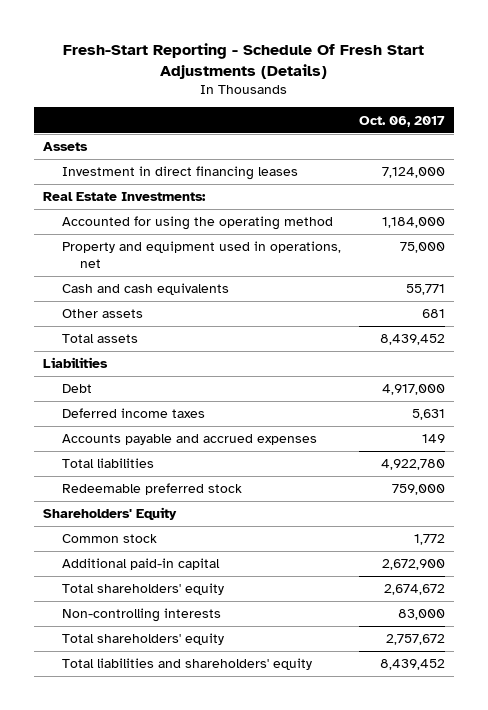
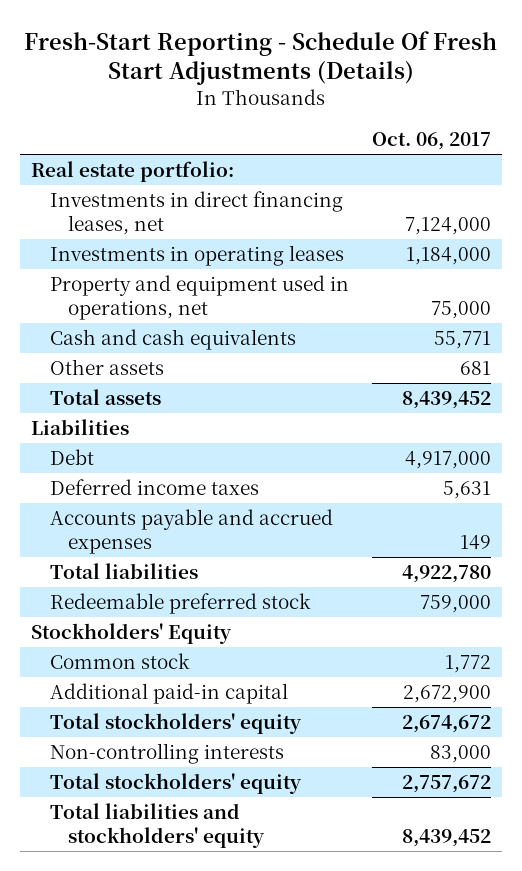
- Assets
- Investment in direct financing leases | 7,124,000
- Real Estate Investments:
- Accounted for using the operating method | 1,184,000
+ Real estate portfolio:
+ Investments in direct financing leases, net | 7,124,000
+ Investments in operating leases | 1,184,000
- Shareholders' Equity
+ Stockholders' Equity
- Total shareholders' equity | 2,674,672
+ Total stockholders' equity | 2,674,672
- Total shareholders' equity | 2,757,672
- Total liabilities and shareholders' equity | 8,439,452
+ Total stockholders' equity | 2,757,672
+ Total liabilities and stockholders' equity | 8,439,452

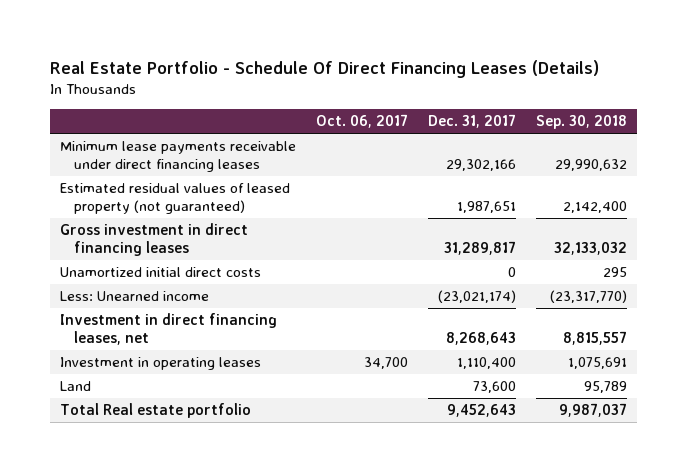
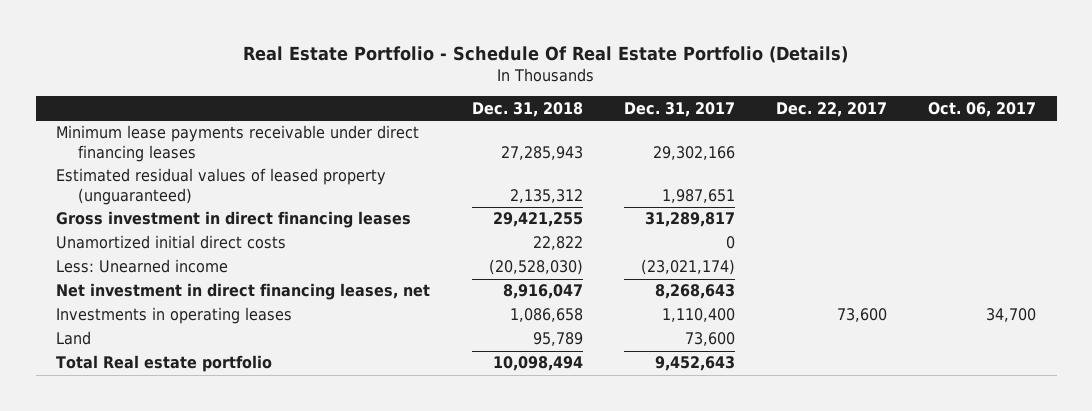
- Real Estate Portfolio - Schedule Of Direct Financing Leases (Details)
+ Real Estate Portfolio - Schedule Of Real Estate Portfolio (Details)
- | Oct. 06, 2017 | Dec. 31, 2017 | Sep. 30, 2018
+ | Dec. 31, 2018 | Dec. 31, 2017 | Dec. 22, 2017 | Oct. 06, 2017
- Estimated residual values of leased property (not guaranteed) | | 1,987,651 | 2,142,400
+ Estimated residual values of leased property (unguaranteed) | 2,135,312 | 1,987,651 | |
- Investment in direct financing leases, net | | 8,268,643 | 8,815,557
- Investment in operating leases | 34,700 | 1,110,400 | 1,075,691
+ Net investment in direct financing leases, net | 8,916,047 | 8,268,643 | |
+ Investments in operating leases | 1,086,658 | 1,110,400 | 73,600 | 34,700

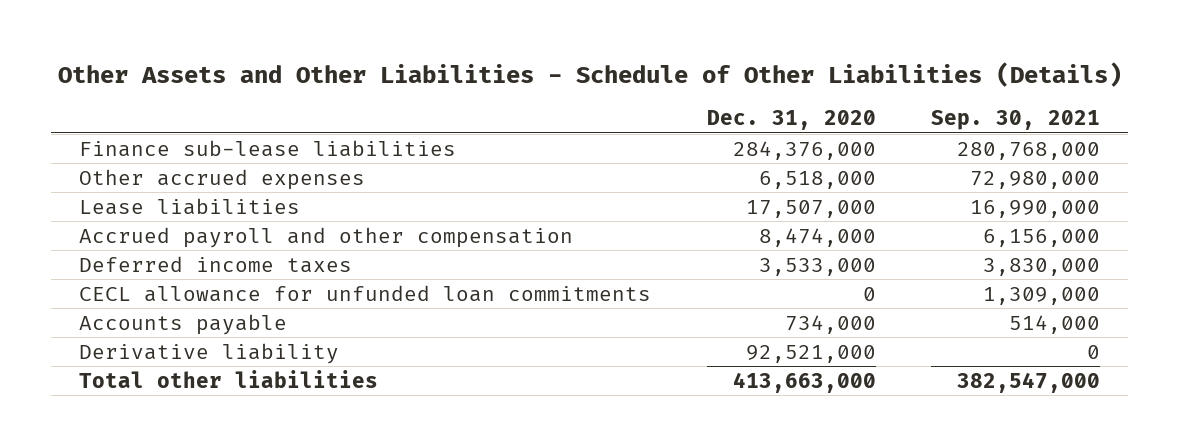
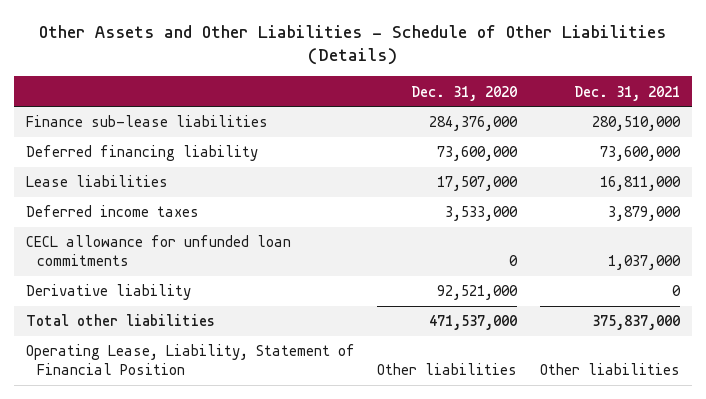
- | Dec. 31, 2020 | Sep. 30, 2021
+ | Dec. 31, 2020 | Dec. 31, 2021
- Other accrued expenses | 6,518,000 | 72,980,000
+ Deferred financing liability | 73,600,000 | 73,600,000
- Accrued payroll and other compensation | 8,474,000 | 6,156,000
- Accounts payable | 734,000 | 514,000
- Total other liabilities | 413,663,000 | 382,547,000
+ Total other liabilities | 471,537,000 | 375,837,000
+ Operating Lease, Liability, Statement of Financial Position | Other liabilities | Other liabilities

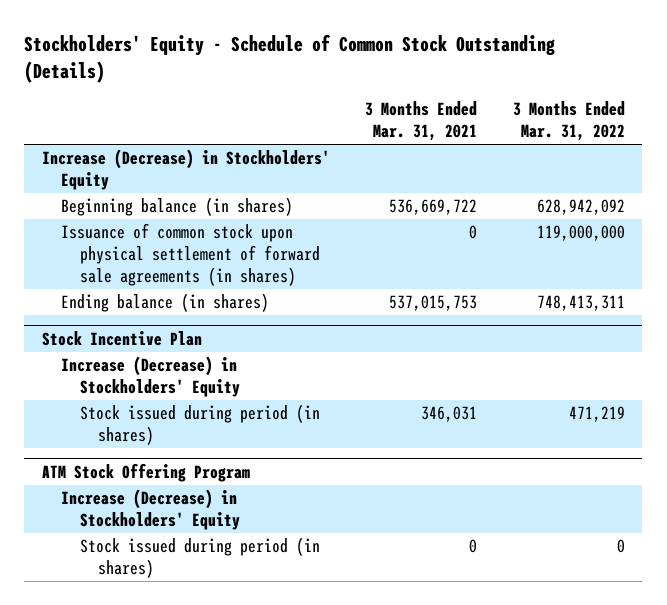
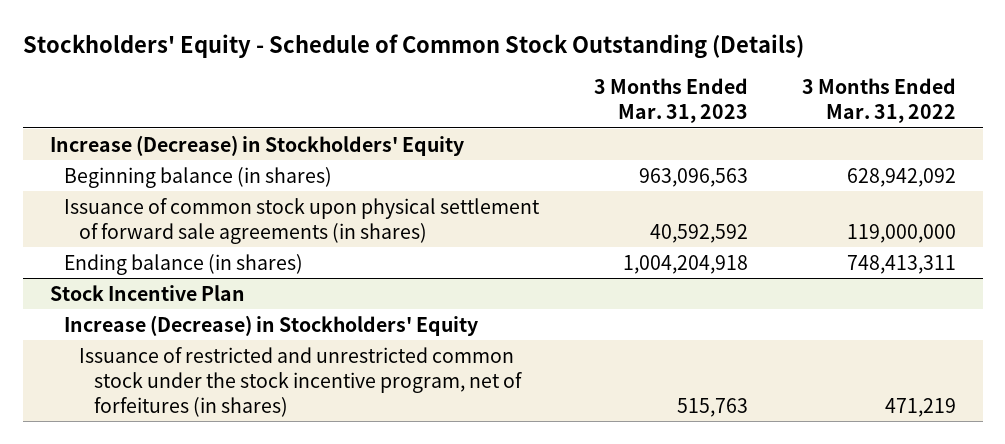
- | 3 Months Ended Mar. 31, 2021 | 3 Months Ended Mar. 31, 2022
+ | 3 Months Ended Mar. 31, 2023 | 3 Months Ended Mar. 31, 2022
@ Stock Incentive Plan
- Stock issued during period (in shares) | 346,031 | 471,219
- ATM Stock Offering Program
- Increase (Decrease) in Stockholders' Equity
- Stock issued during period (in shares) | 0 | 0
@ Stock Incentive Plan
+ Issuance of restricted and unrestricted common stock under the stock incentive program, net of forfeitures (in shares) | 515,763 | 471,219

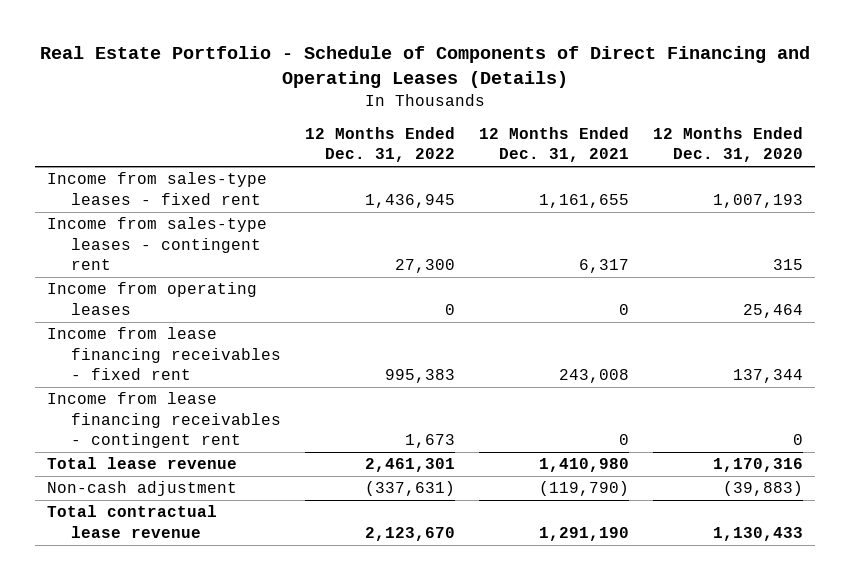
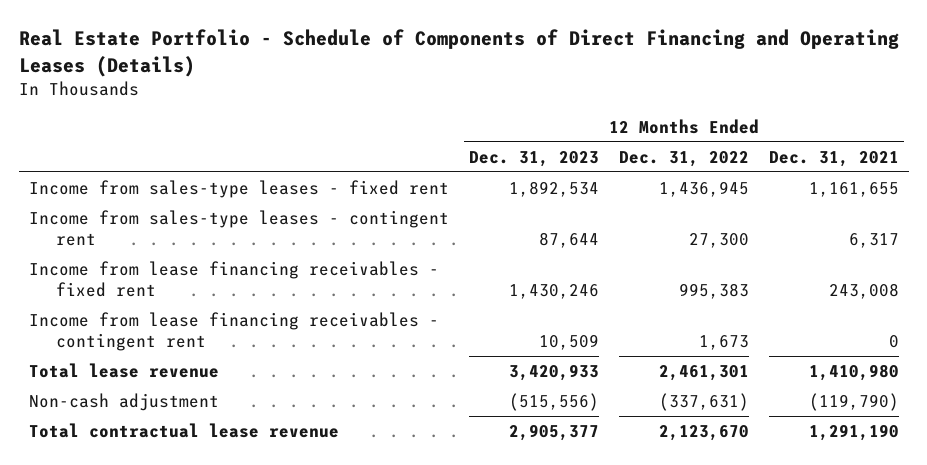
- | 12 Months Ended Dec. 31, 2022 | 12 Months Ended Dec. 31, 2021 | 12 Months Ended Dec. 31, 2020
+ | 12 Months Ended Dec. 31, 2023 | 12 Months Ended Dec. 31, 2022 | 12 Months Ended Dec. 31, 2021
- Income from operating leases | 0 | 0 | 25,464

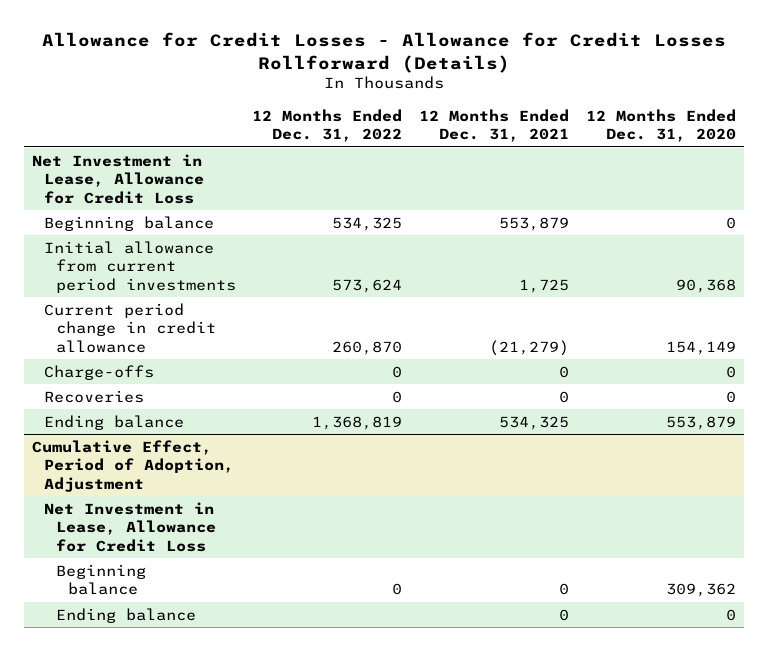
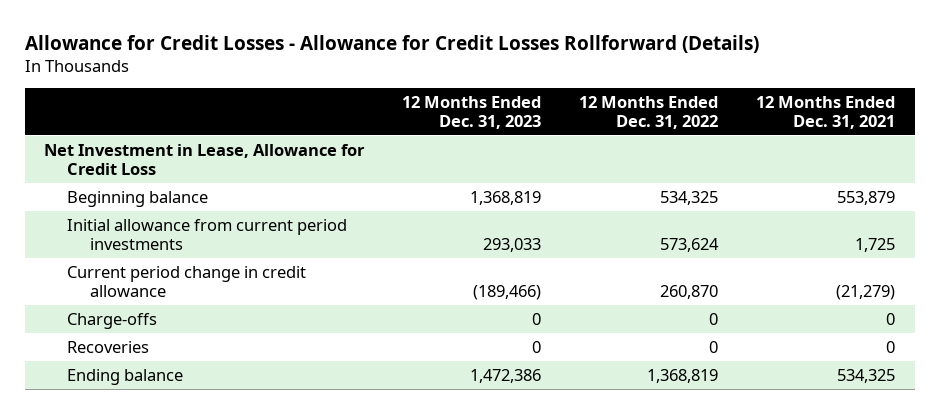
- | 12 Months Ended Dec. 31, 2022 | 12 Months Ended Dec. 31, 2021 | 12 Months Ended Dec. 31, 2020
+ | 12 Months Ended Dec. 31, 2023 | 12 Months Ended Dec. 31, 2022 | 12 Months Ended Dec. 31, 2021
- Cumulative Effect, Period of Adoption, Adjustment
- Net Investment in Lease, Allowance for Credit Loss
- Beginning balance | 0 | 0 | 309,362
- Ending balance | | 0 | 0

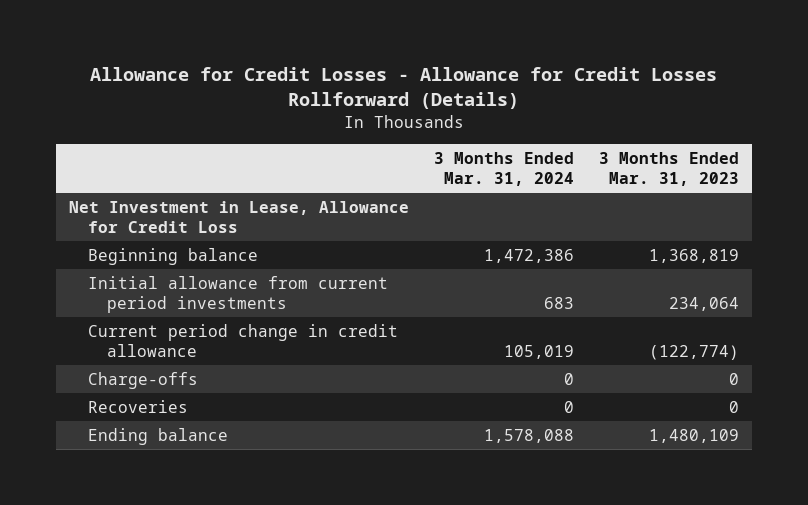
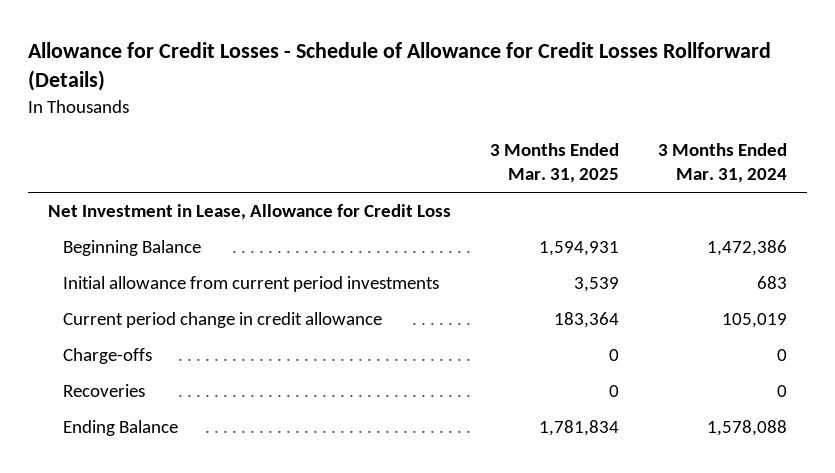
- Allowance for Credit Losses - Allowance for Credit Losses Rollforward (Details)
+ Allowance for Credit Losses - Schedule of Allowance for Credit Losses Rollforward (Details)
- | 3 Months Ended Mar. 31, 2024 | 3 Months Ended Mar. 31, 2023
+ | 3 Months Ended Mar. 31, 2025 | 3 Months Ended Mar. 31, 2024
- Beginning balance | 1,472,386 | 1,368,819
+ Beginning Balance | 1,594,931 | 1,472,386
- Ending balance | 1,578,088 | 1,480,109
+ Ending Balance | 1,781,834 | 1,578,088

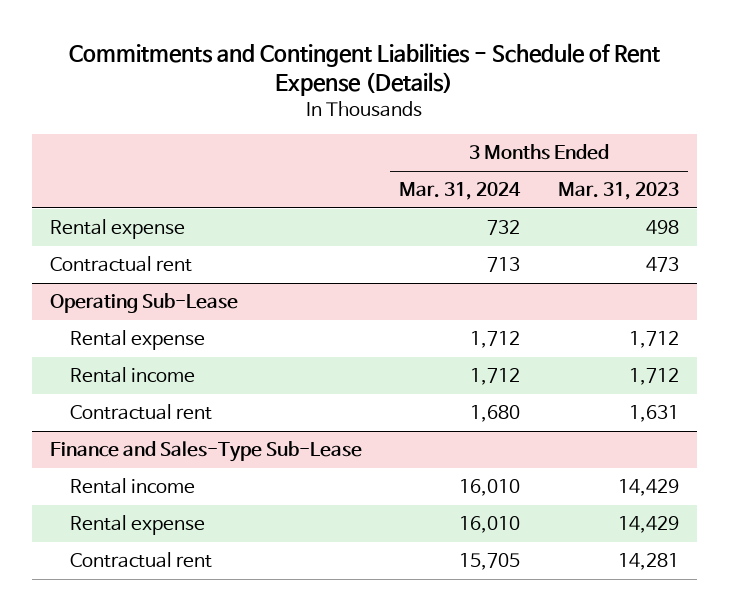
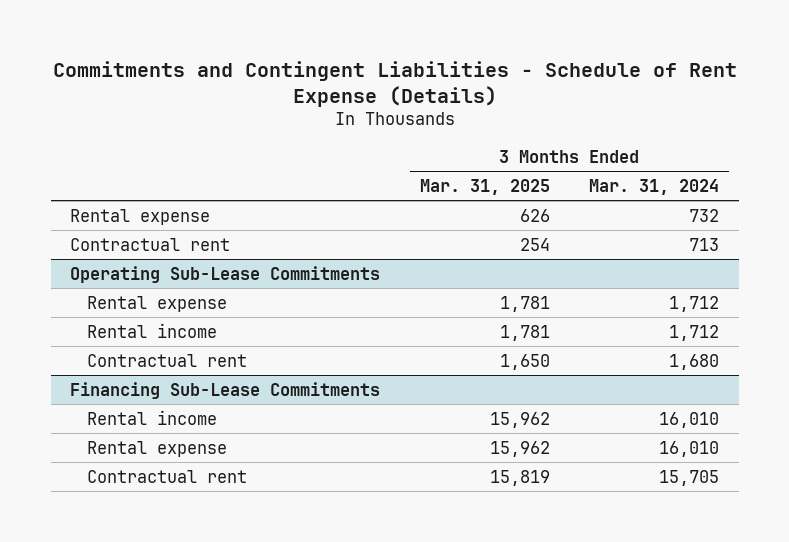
- | 3 Months Ended Mar. 31, 2024 | 3 Months Ended Mar. 31, 2023
+ | 3 Months Ended Mar. 31, 2025 | 3 Months Ended Mar. 31, 2024
- Operating Sub-Lease
+ Operating Sub-Lease Commitments
- Finance and Sales-Type Sub-Lease
+ Financing Sub-Lease Commitments

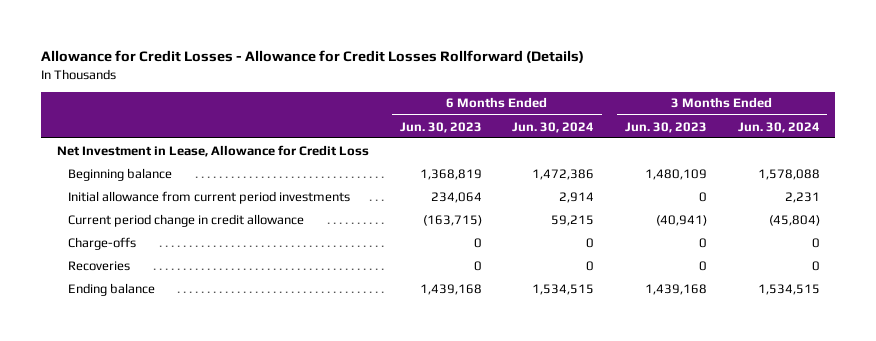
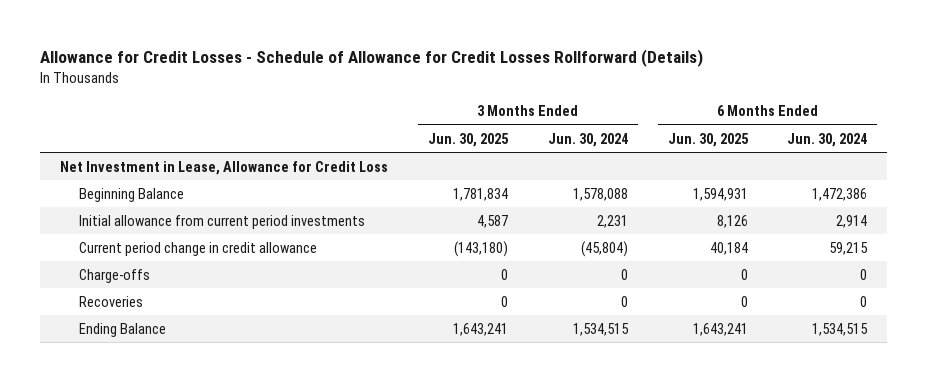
- Allowance for Credit Losses - Allowance for Credit Losses Rollforward (Details)
+ Allowance for Credit Losses - Schedule of Allowance for Credit Losses Rollforward (Details)
- | 6 Months Ended Jun. 30, 2023 | 6 Months Ended Jun. 30, 2024 | 3 Months Ended Jun. 30, 2023 | 3 Months Ended Jun. 30, 2024
+ | 3 Months Ended Jun. 30, 2025 | 3 Months Ended Jun. 30, 2024 | 6 Months Ended Jun. 30, 2025 | 6 Months Ended Jun. 30, 2024
- Beginning balance | 1,368,819 | 1,472,386 | 1,480,109 | 1,578,088
+ Beginning Balance | 1,781,834 | 1,578,088 | 1,594,931 | 1,472,386
- Ending balance | 1,439,168 | 1,534,515 | 1,439,168 | 1,534,515
+ Ending Balance | 1,643,241 | 1,534,515 | 1,643,241 | 1,534,515

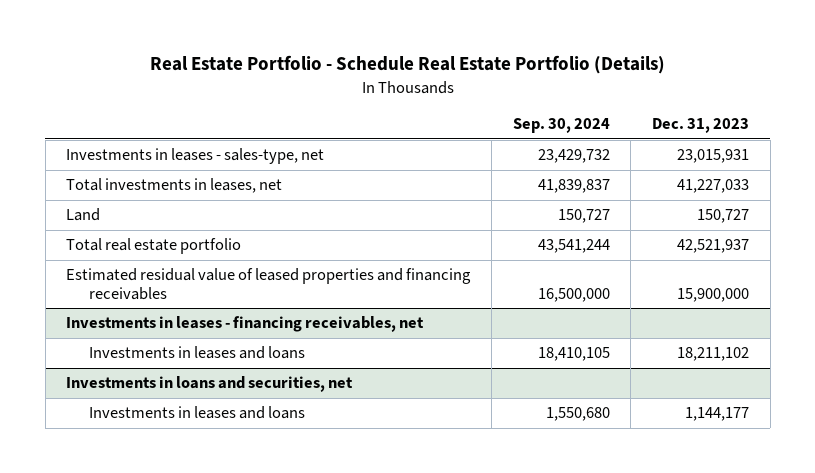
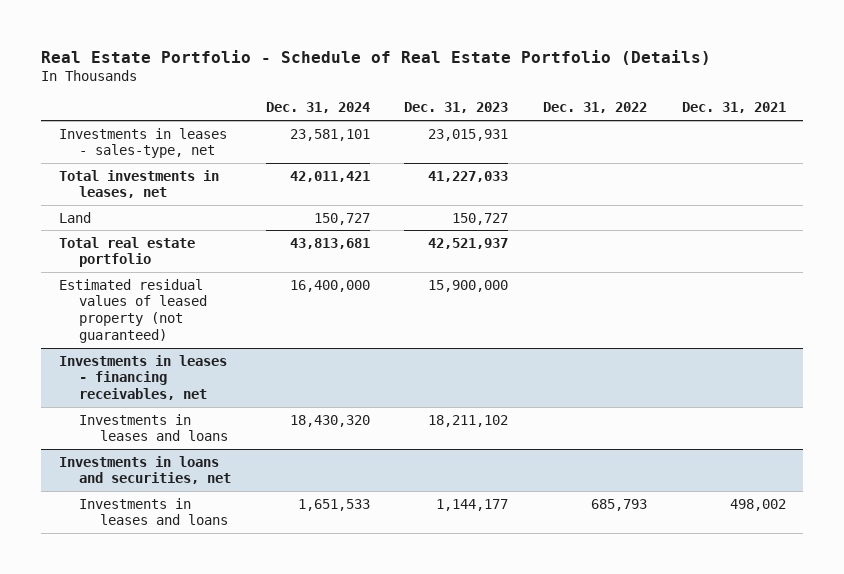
- Real Estate Portfolio - Schedule Real Estate Portfolio (Details)
+ Real Estate Portfolio - Schedule of Real Estate Portfolio (Details)
- | Sep. 30, 2024 | Dec. 31, 2023
+ | Dec. 31, 2024 | Dec. 31, 2023 | Dec. 31, 2022 | Dec. 31, 2021
- Estimated residual value of leased properties and financing receivables | 16,500,000 | 15,900,000
+ Estimated residual values of leased property (not guaranteed) | 16,400,000 | 15,900,000 | |

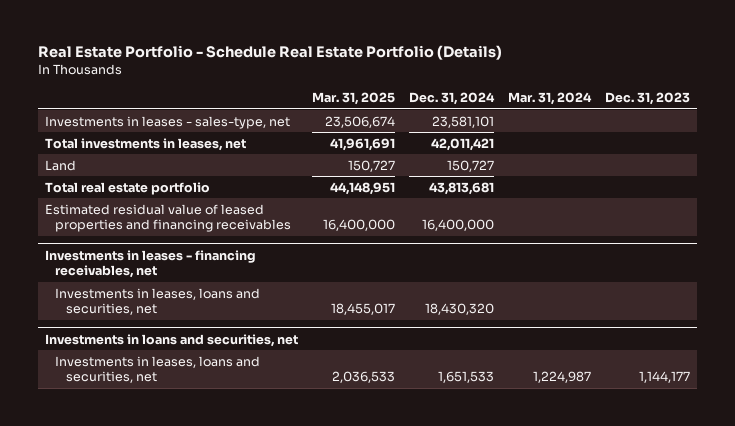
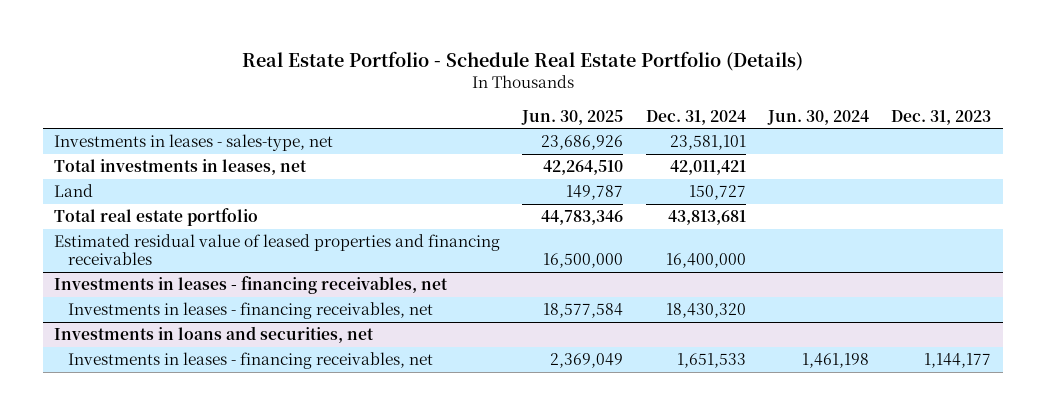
- | Mar. 31, 2025 | Dec. 31, 2024 | Mar. 31, 2024 | Dec. 31, 2023
+ | Jun. 30, 2025 | Dec. 31, 2024 | Jun. 30, 2024 | Dec. 31, 2023
@ Investments in leases - financing receivables, net
- Investments in leases, loans and securities, net | 18,455,017 | 18,430,320 | |
+ Investments in leases - financing receivables, net | 18,577,584 | 18,430,320 | |
@ Investments in loans and securities, net
- Investments in leases, loans and securities, net | 2,036,533 | 1,651,533 | 1,224,987 | 1,144,177
+ Investments in leases - financing receivables, net | 2,369,049 | 1,651,533 | 1,461,198 | 1,144,177

